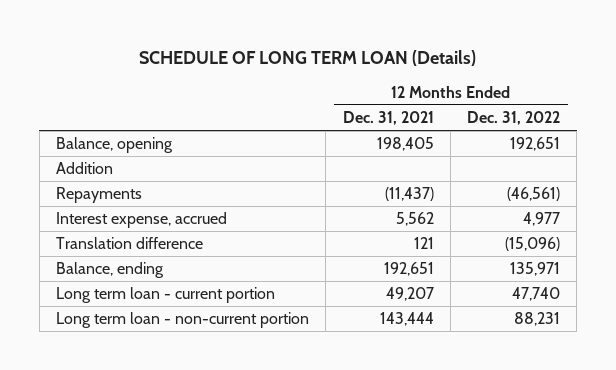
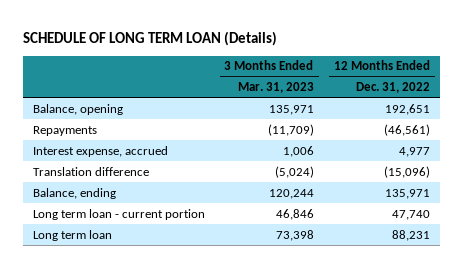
- | 12 Months Ended Dec. 31, 2021 | 12 Months Ended Dec. 31, 2022
+ | 3 Months Ended Mar. 31, 2023 | 12 Months Ended Dec. 31, 2022
- Addition
- Long term loan - non-current portion | 143,444 | 88,231
+ Long term loan | 73,398 | 88,231

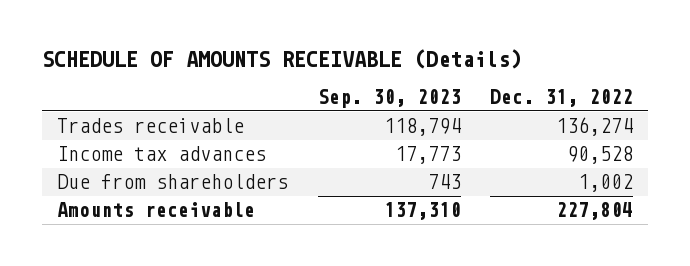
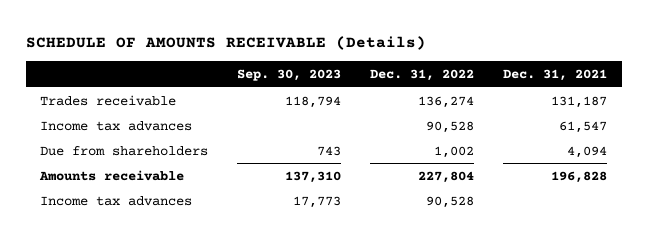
- | Sep. 30, 2023 | Dec. 31, 2022
+ | Sep. 30, 2023 | Dec. 31, 2022 | Dec. 31, 2021
+ Income tax advances | | 90,528 | 61,547
moved down: Income tax advances | 17,773 | 90,528 |

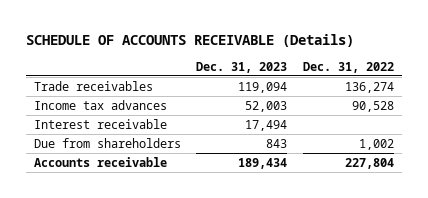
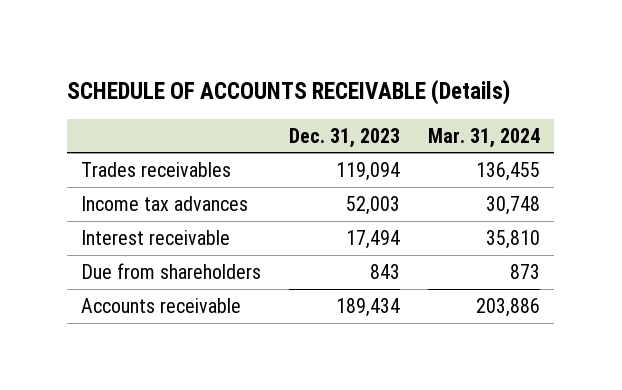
- | Dec. 31, 2023 | Dec. 31, 2022
+ | Dec. 31, 2023 | Mar. 31, 2024
- Trade receivables | 119,094 | 136,274
+ Trades receivables | 119,094 | 136,455

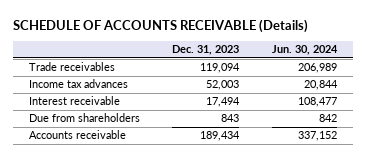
- | Dec. 31, 2023 | Mar. 31, 2024
+ | Dec. 31, 2023 | Jun. 30, 2024
- Trades receivables | 119,094 | 136,455
+ Trade receivables | 119,094 | 206,989

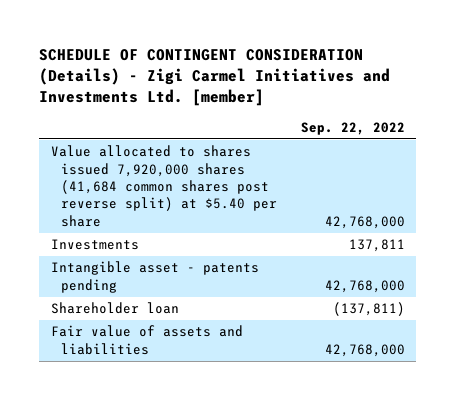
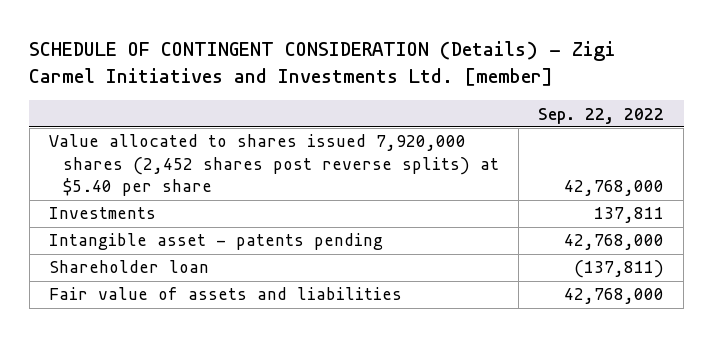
- Value allocated to shares issued 7,920,000 shares (41,684 common shares post reverse split) at $5.40 per share | 42,768,000
+ Value allocated to shares issued 7,920,000 shares (2,452 shares post reverse splits) at $5.40 per share | 42,768,000

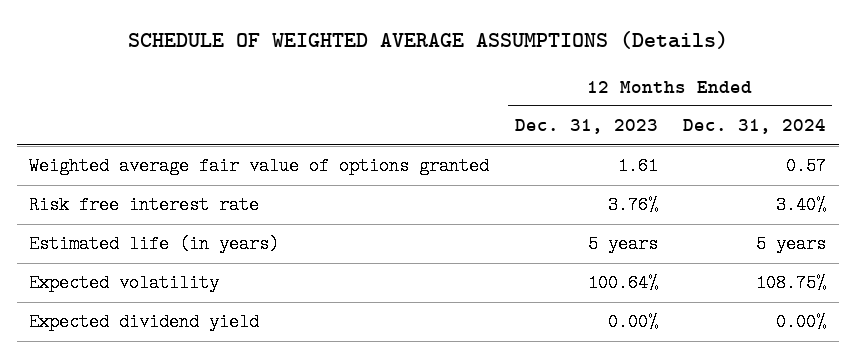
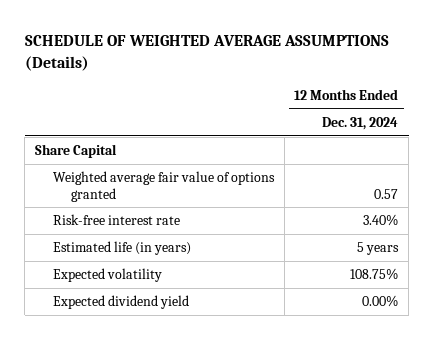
- | 12 Months Ended Dec. 31, 2023 | 12 Months Ended Dec. 31, 2024
+ | 12 Months Ended Dec. 31, 2024
+ Share Capital
- Risk free interest rate | 3.76% | 3.40%
+ Risk-free interest rate | 3.40%

